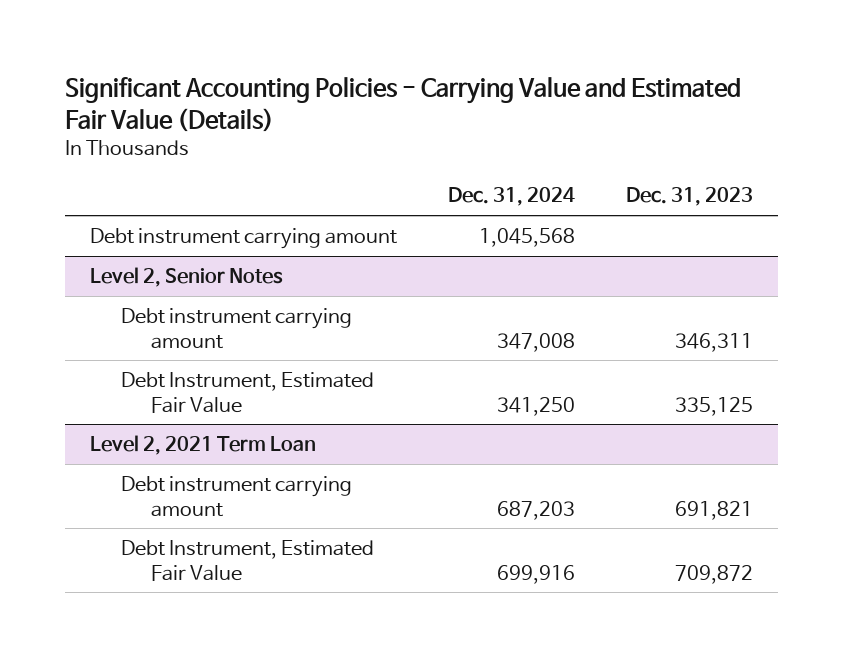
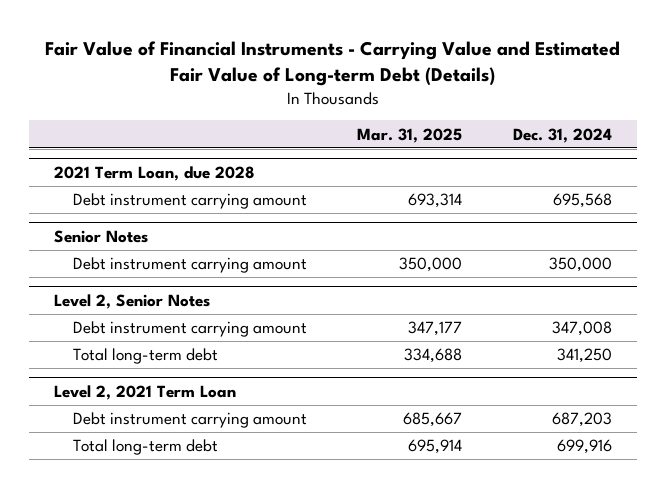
- Significant Accounting Policies - Carrying Value and Estimated Fair Value (Details)
+ Fair Value of Financial Instruments - Carrying Value and Estimated Fair Value of Long-term Debt (Details)
- | Dec. 31, 2024 | Dec. 31, 2023
+ | Mar. 31, 2025 | Dec. 31, 2024
- Debt instrument carrying amount | 1,045,568 |
+ 2021 Term Loan, due 2028
+ Debt instrument carrying amount | 693,314 | 695,568
+ Senior Notes
+ Debt instrument carrying amount | 350,000 | 350,000
@ Level 2, Senior Notes
- Debt Instrument, Estimated Fair Value | 341,250 | 335,125
+ Total long-term debt | 334,688 | 341,250
@ Level 2, 2021 Term Loan
- Debt Instrument, Estimated Fair Value | 699,916 | 709,872
+ Total long-term debt | 695,914 | 699,916

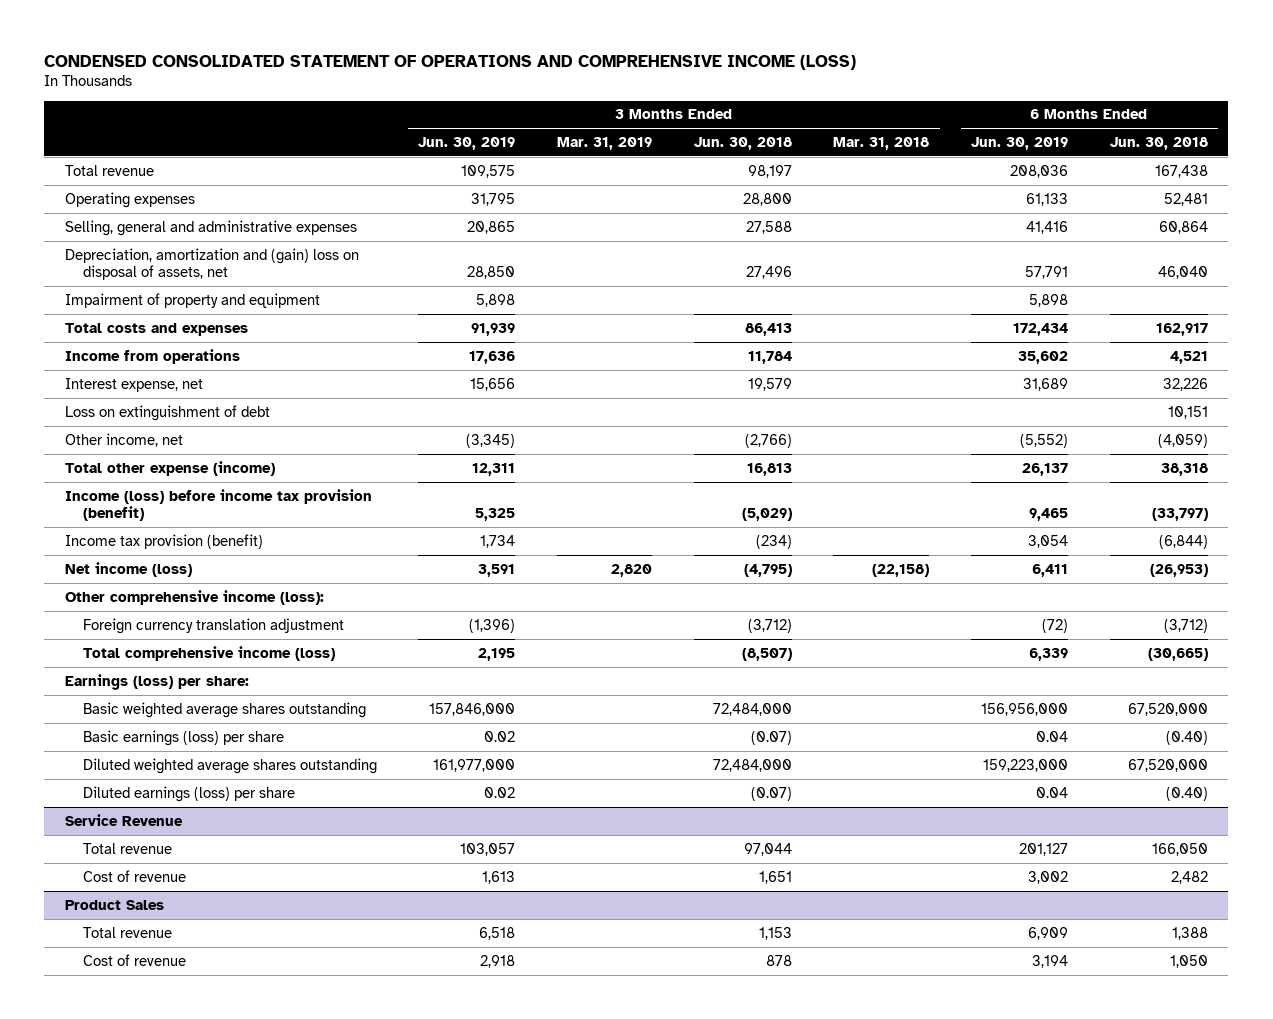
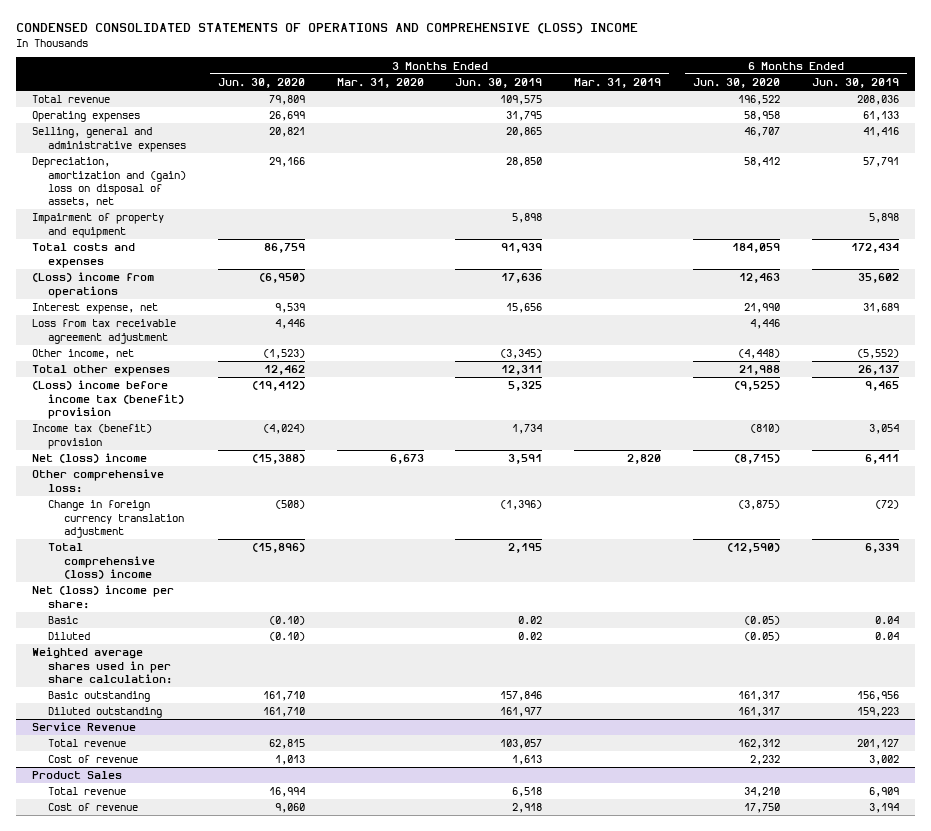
- CONDENSED CONSOLIDATED STATEMENT OF OPERATIONS AND COMPREHENSIVE INCOME (LOSS)
+ CONDENSED CONSOLIDATED STATEMENTS OF OPERATIONS AND COMPREHENSIVE (LOSS) INCOME
- | 3 Months Ended Jun. 30, 2019 | 3 Months Ended Mar. 31, 2019 | 3 Months Ended Jun. 30, 2018 | 3 Months Ended Mar. 31, 2018 | 6 Months Ended Jun. 30, 2019 | 6 Months Ended Jun. 30, 2018
+ | 3 Months Ended Jun. 30, 2020 | 3 Months Ended Mar. 31, 2020 | 3 Months Ended Jun. 30, 2019 | 3 Months Ended Mar. 31, 2019 | 6 Months Ended Jun. 30, 2020 | 6 Months Ended Jun. 30, 2019
- Income from operations | 17,636 | | 11,784 | | 35,602 | 4,521
+ (Loss) income from operations | (6,950) | | 17,636 | | 12,463 | 35,602
- Loss on extinguishment of debt | | | | | | 10,151
+ Loss from tax receivable agreement adjustment | 4,446 | | | | 4,446 |
- Total other expense (income) | 12,311 | | 16,813 | | 26,137 | 38,318
- Income (loss) before income tax provision (benefit) | 5,325 | | (5,029) | | 9,465 | (33,797)
- Income tax provision (benefit) | 1,734 | | (234) | | 3,054 | (6,844)
- Net income (loss) | 3,591 | 2,820 | (4,795) | (22,158) | 6,411 | (26,953)
- Other comprehensive income (loss):
- Foreign currency translation adjustment | (1,396) | | (3,712) | | (72) | (3,712)
- Total comprehensive income (loss) | 2,195 | | (8,507) | | 6,339 | (30,665)
- Earnings (loss) per share:
- Basic weighted average shares outstanding | 157,846,000 | | 72,484,000 | | 156,956,000 | 67,520,000
- Basic earnings (loss) per share | 0.02 | | (0.07) | | 0.04 | (0.40)
- Diluted weighted average shares outstanding | 161,977,000 | | 72,484,000 | | 159,223,000 | 67,520,000
- Diluted earnings (loss) per share | 0.02 | | (0.07) | | 0.04 | (0.40)
+ Total other expenses | 12,462 | | 12,311 | | 21,988 | 26,137
+ (Loss) income before income tax (benefit) provision | (19,412) | | 5,325 | | (9,525) | 9,465
+ Income tax (benefit) provision | (4,024) | | 1,734 | | (810) | 3,054
+ Net (loss) income | (15,388) | 6,673 | 3,591 | 2,820 | (8,715) | 6,411
+ Other comprehensive loss:
+ Change in foreign currency translation adjustment | (508) | | (1,396) | | (3,875) | (72)
+ Total comprehensive (loss) income | (15,896) | | 2,195 | | (12,590) | 6,339
+ Net (loss) income per share:
+ Basic | (0.10) | | 0.02 | | (0.05) | 0.04
+ Diluted | (0.10) | | 0.02 | | (0.05) | 0.04
+ Weighted average shares used in per share calculation:
+ Basic outstanding | 161,710 | | 157,846 | | 161,317 | 156,956
+ Diluted outstanding | 161,710 | | 161,977 | | 161,317 | 159,223

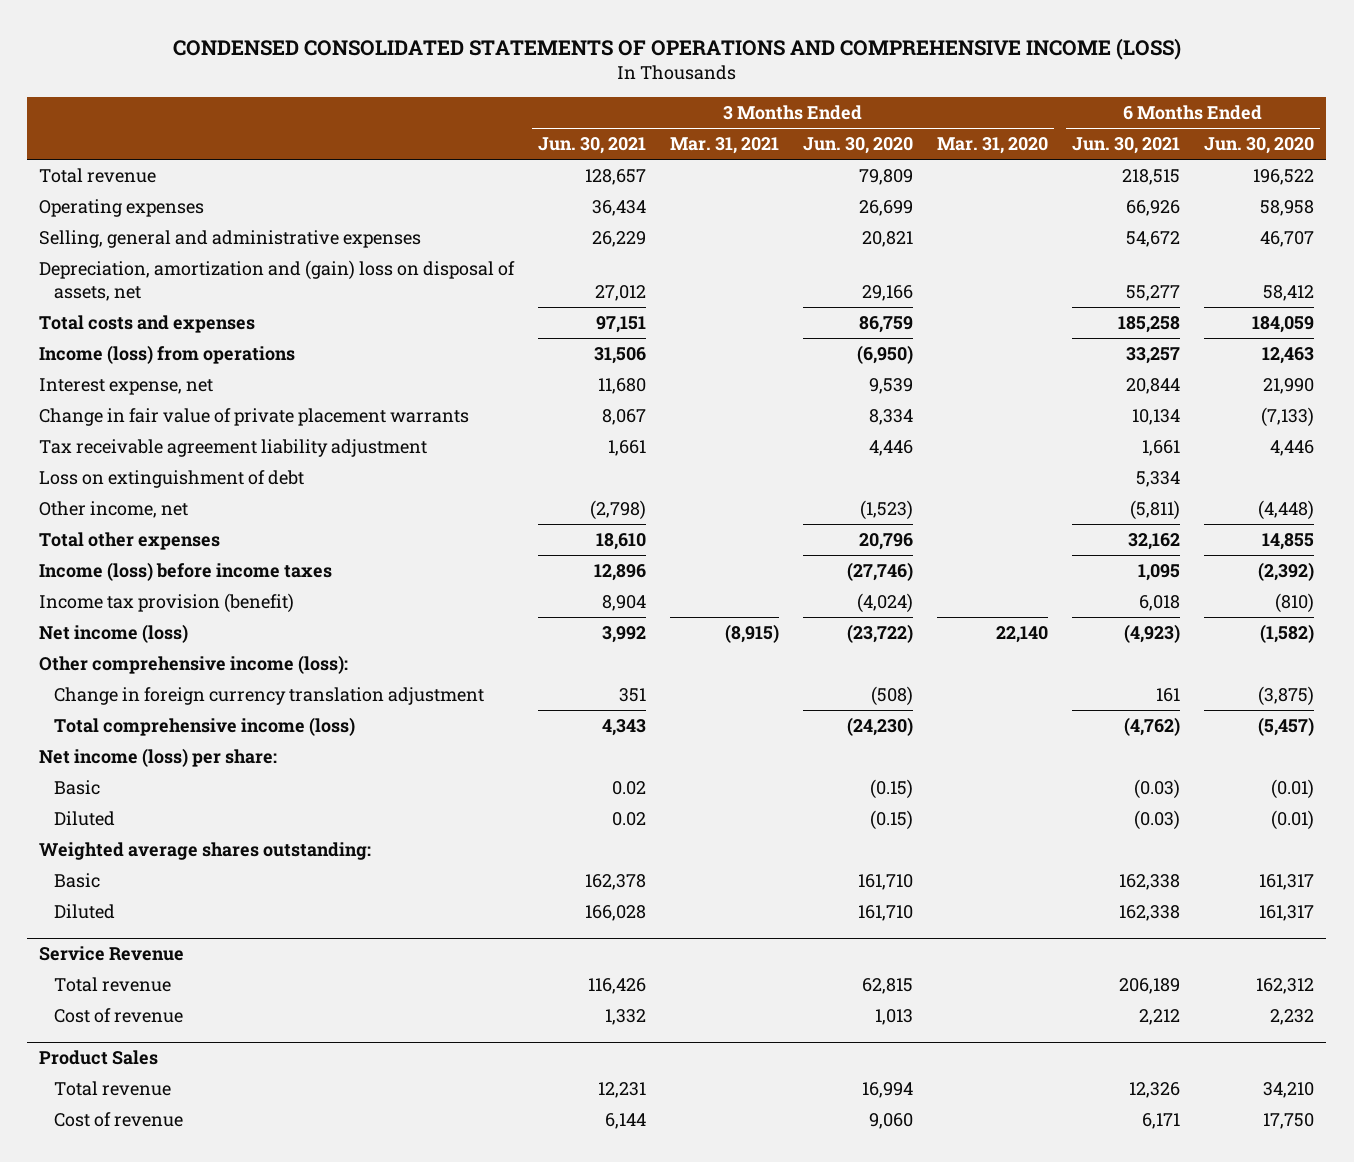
- CONDENSED CONSOLIDATED STATEMENTS OF OPERATIONS AND COMPREHENSIVE (LOSS) INCOME
+ CONDENSED CONSOLIDATED STATEMENTS OF OPERATIONS AND COMPREHENSIVE INCOME (LOSS)
- | 3 Months Ended Jun. 30, 2020 | 3 Months Ended Mar. 31, 2020 | 3 Months Ended Jun. 30, 2019 | 3 Months Ended Mar. 31, 2019 | 6 Months Ended Jun. 30, 2020 | 6 Months Ended Jun. 30, 2019
+ | 3 Months Ended Jun. 30, 2021 | 3 Months Ended Mar. 31, 2021 | 3 Months Ended Jun. 30, 2020 | 3 Months Ended Mar. 31, 2020 | 6 Months Ended Jun. 30, 2021 | 6 Months Ended Jun. 30, 2020
- Impairment of property and equipment | | | 5,898 | | | 5,898
- (Loss) income from operations | (6,950) | | 17,636 | | 12,463 | 35,602
+ Income (loss) from operations | 31,506 | | (6,950) | | 33,257 | 12,463
- Loss from tax receivable agreement adjustment | 4,446 | | | | 4,446 |
+ Change in fair value of private placement warrants | 8,067 | | 8,334 | | 10,134 | (7,133)
+ Tax receivable agreement liability adjustment | 1,661 | | 4,446 | | 1,661 | 4,446
+ Loss on extinguishment of debt | | | | | 5,334 |
- Total other expenses | 12,462 | | 12,311 | | 21,988 | 26,137
- (Loss) income before income tax (benefit) provision | (19,412) | | 5,325 | | (9,525) | 9,465
- Income tax (benefit) provision | (4,024) | | 1,734 | | (810) | 3,054
- Net (loss) income | (15,388) | 6,673 | 3,591 | 2,820 | (8,715) | 6,411
- Other comprehensive loss:
+ Total other expenses | 18,610 | | 20,796 | | 32,162 | 14,855
+ Income (loss) before income taxes | 12,896 | | (27,746) | | 1,095 | (2,392)
+ Income tax provision (benefit) | 8,904 | | (4,024) | | 6,018 | (810)
+ Net income (loss) | 3,992 | (8,915) | (23,722) | 22,140 | (4,923) | (1,582)
+ Other comprehensive income (loss):
- Total comprehensive (loss) income | (15,896) | | 2,195 | | (12,590) | 6,339
- Net (loss) income per share:
- Basic | (0.10) | | 0.02 | | (0.05) | 0.04
- Diluted | (0.10) | | 0.02 | | (0.05) | 0.04
- Weighted average shares used in per share calculation:
- Basic outstanding | 161,710 | | 157,846 | | 161,317 | 156,956
- Diluted outstanding | 161,710 | | 161,977 | | 161,317 | 159,223
+ Total comprehensive income (loss) | 4,343 | | (24,230) | | (4,762) | (5,457)
+ Net income (loss) per share:
+ Basic | 0.02 | | (0.15) | | (0.03) | (0.01)
+ Diluted | 0.02 | | (0.15) | | (0.03) | (0.01)
+ Weighted average shares outstanding:
+ Basic | 162,378 | | 161,710 | | 162,338 | 161,317
+ Diluted | 166,028 | | 161,710 | | 162,338 | 161,317

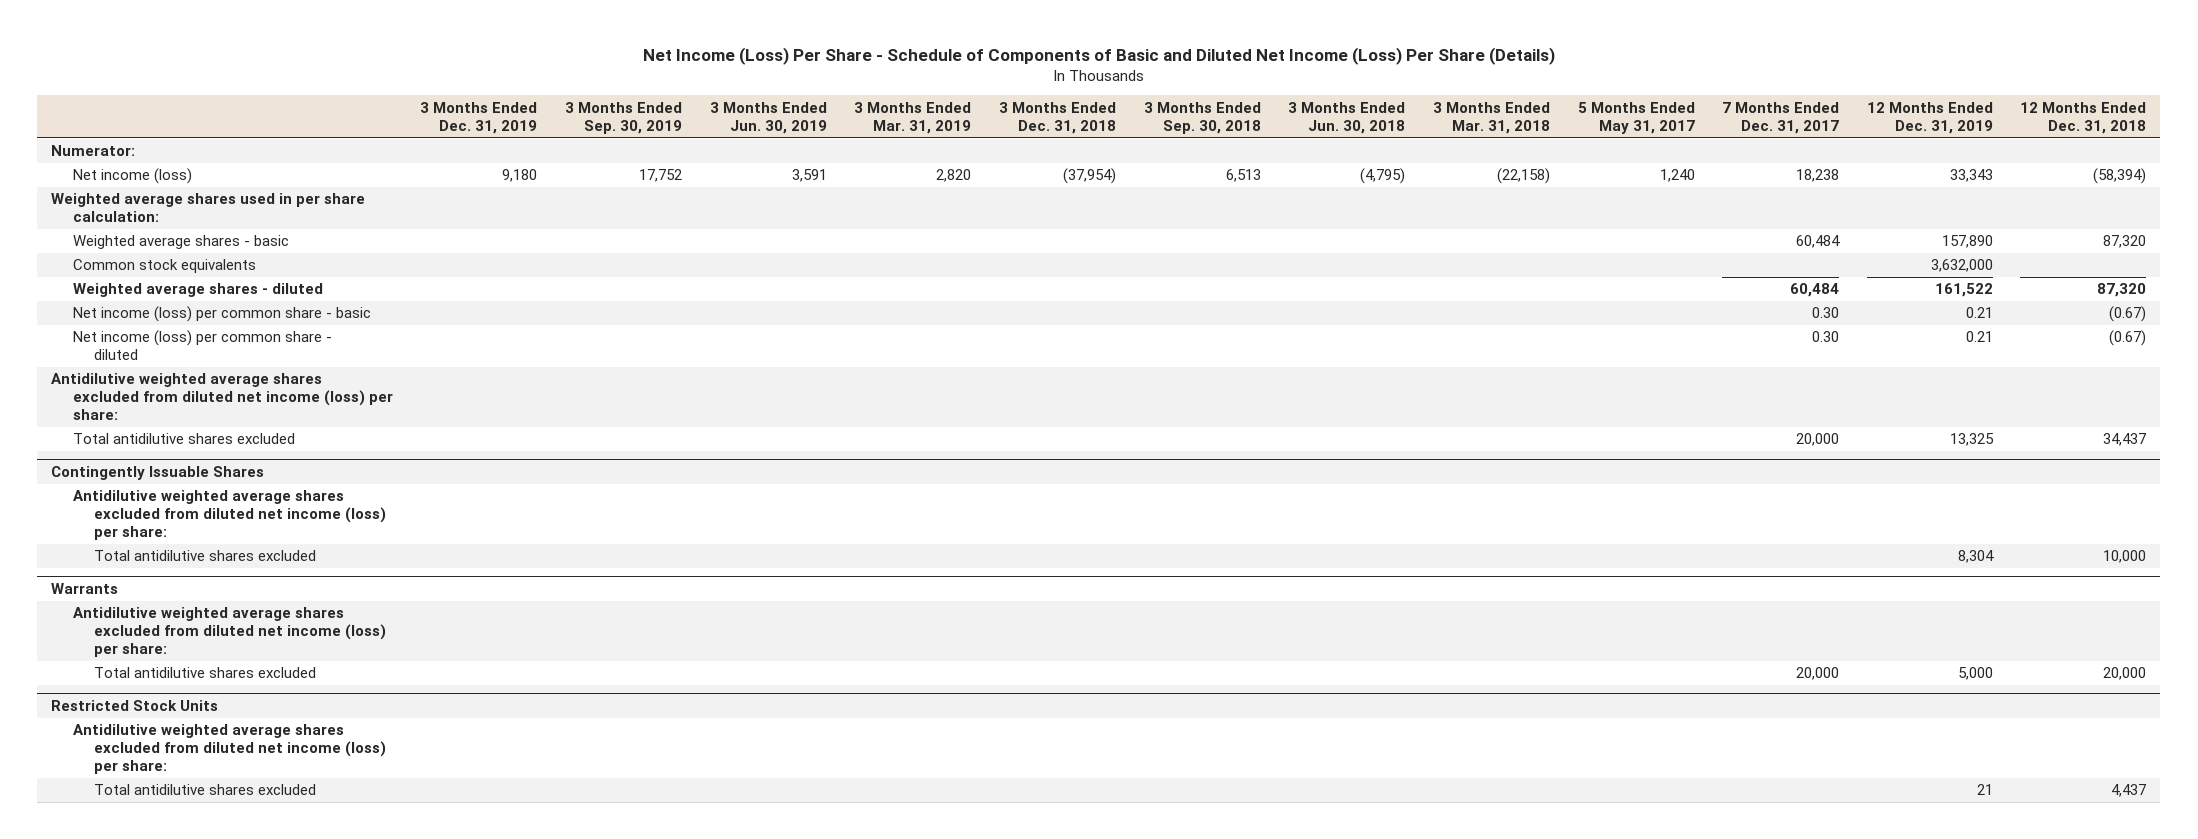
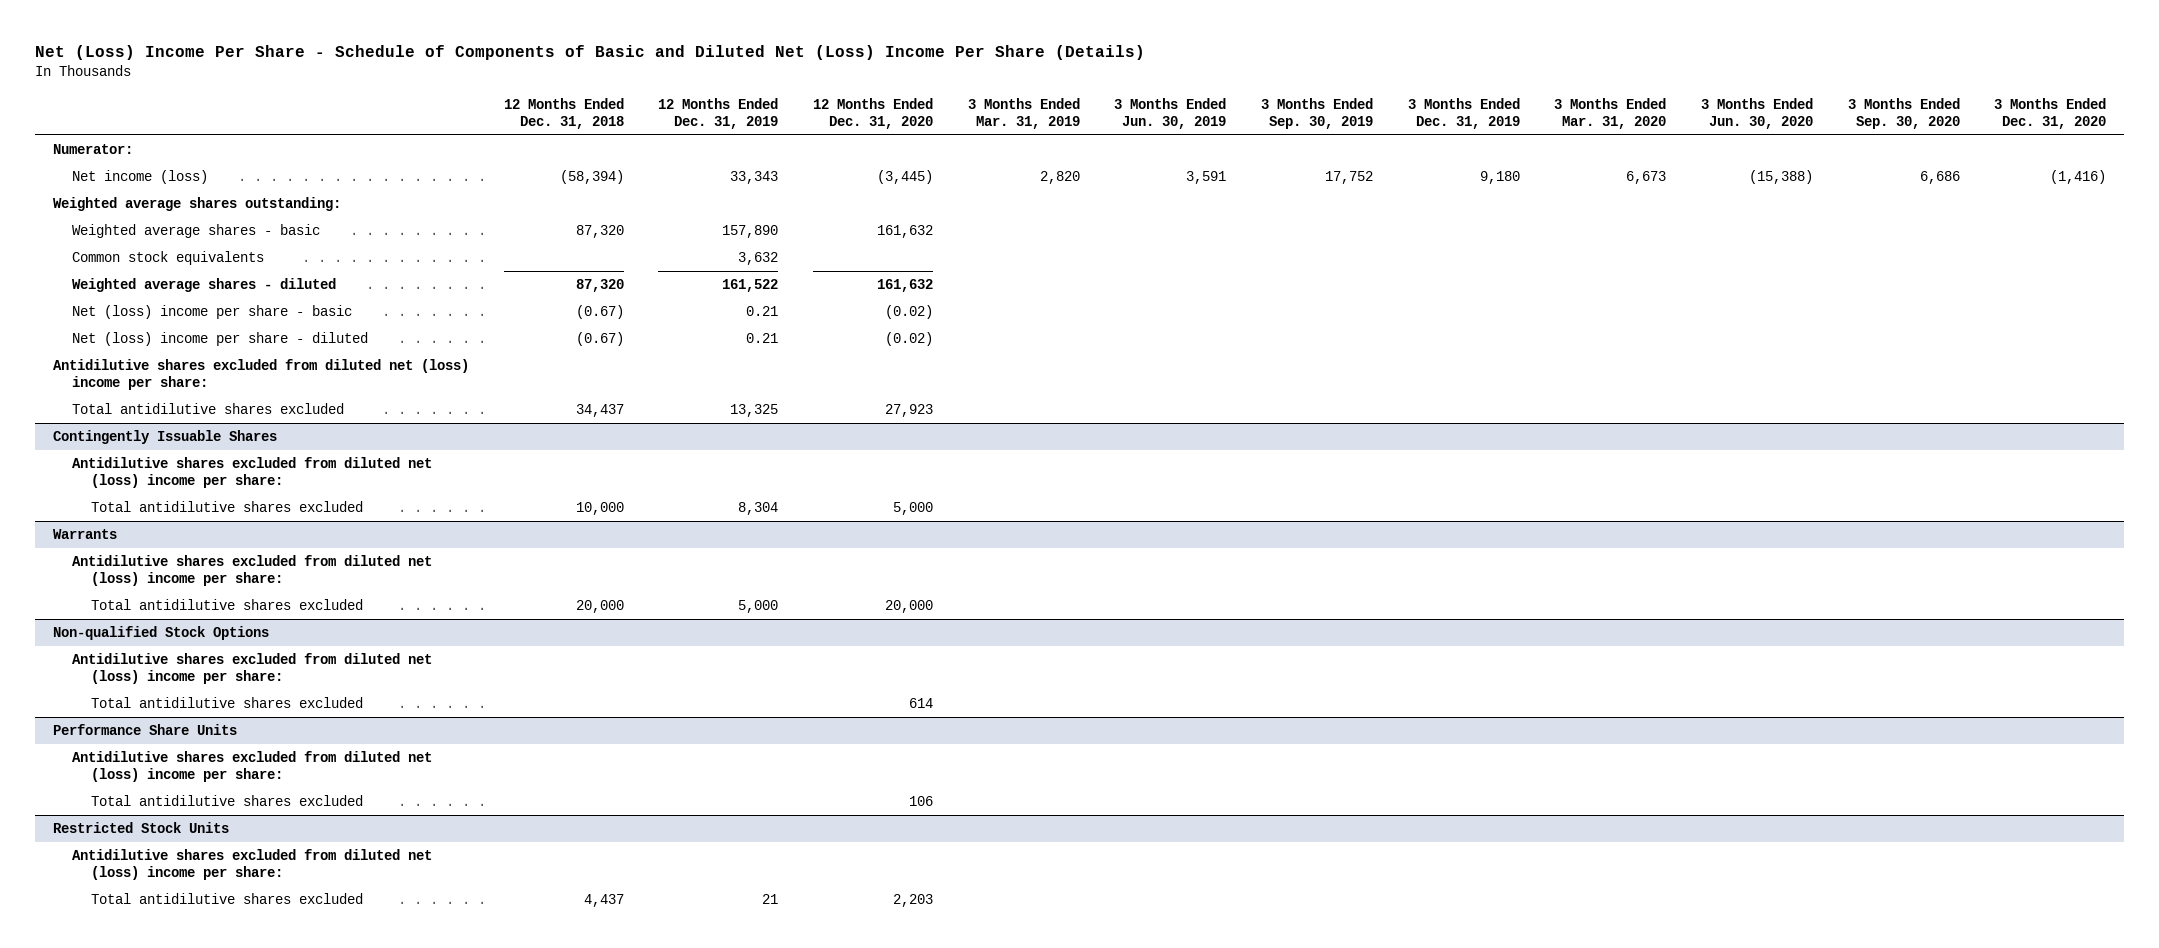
- Net Income (Loss) Per Share - Schedule of Components of Basic and Diluted Net Income (Loss) Per Share (Details)
+ Net (Loss) Income Per Share - Schedule of Components of Basic and Diluted Net (Loss) Income Per Share (Details)
- | 3 Months Ended Dec. 31, 2019 | 3 Months Ended Sep. 30, 2019 | 3 Months Ended Jun. 30, 2019 | 3 Months Ended Mar. 31, 2019 | 3 Months Ended Dec. 31, 2018 | 3 Months Ended Sep. 30, 2018 | 3 Months Ended Jun. 30, 2018 | 3 Months Ended Mar. 31, 2018 | 5 Months Ended May 31, 2017 | 7 Months Ended Dec. 31, 2017 | 12 Months Ended Dec. 31, 2019 | 12 Months Ended Dec. 31, 2018
+ | 12 Months Ended Dec. 31, 2018 | 12 Months Ended Dec. 31, 2019 | 12 Months Ended Dec. 31, 2020 | 3 Months Ended Mar. 31, 2019 | 3 Months Ended Jun. 30, 2019 | 3 Months Ended Sep. 30, 2019 | 3 Months Ended Dec. 31, 2019 | 3 Months Ended Mar. 31, 2020 | 3 Months Ended Jun. 30, 2020 | 3 Months Ended Sep. 30, 2020 | 3 Months Ended Dec. 31, 2020
- Weighted average shares used in per share calculation:
+ Weighted average shares outstanding:
- Common stock equivalents | | | | | | | | | | | 3,632,000 |
+ Common stock equivalents | | 3,632 | | | | | | | | |
- Net income (loss) per common share - basic | | | | | | | | | | 0.30 | 0.21 | (0.67)
- Net income (loss) per common share - diluted | | | | | | | | | | 0.30 | 0.21 | (0.67)
- Antidilutive weighted average shares excluded from diluted net income (loss) per share:
+ Net (loss) income per share - basic | (0.67) | 0.21 | (0.02) | | | | | | | |
+ Net (loss) income per share - diluted | (0.67) | 0.21 | (0.02) | | | | | | | |
+ Antidilutive shares excluded from diluted net (loss) income per share:
@ Contingently Issuable Shares
- Antidilutive weighted average shares excluded from diluted net income (loss) per share:
+ Antidilutive shares excluded from diluted net (loss) income per share:
@ Warrants
- Antidilutive weighted average shares excluded from diluted net income (loss) per share:
+ Antidilutive shares excluded from diluted net (loss) income per share:
+ Non-qualified Stock Options
+ Antidilutive shares excluded from diluted net (loss) income per share:
+ Total antidilutive shares excluded | | | 614 | | | | | | | |
+ Performance Share Units
+ Antidilutive shares excluded from diluted net (loss) income per share:
+ Total antidilutive shares excluded | | | 106 | | | | | | | |
@ Restricted Stock Units
- Antidilutive weighted average shares excluded from diluted net income (loss) per share:
+ Antidilutive shares excluded from diluted net (loss) income per share:

